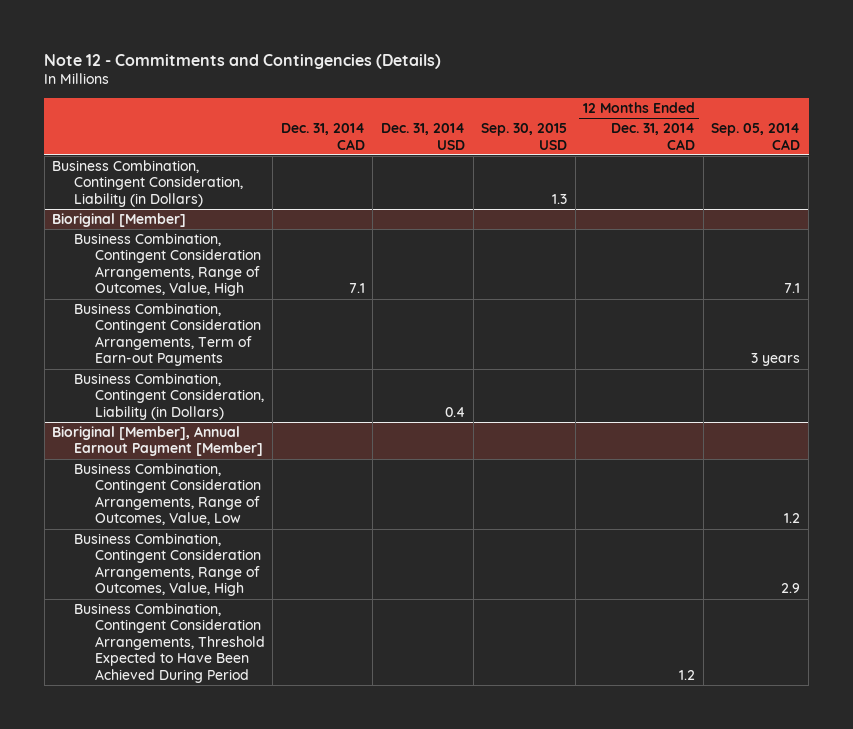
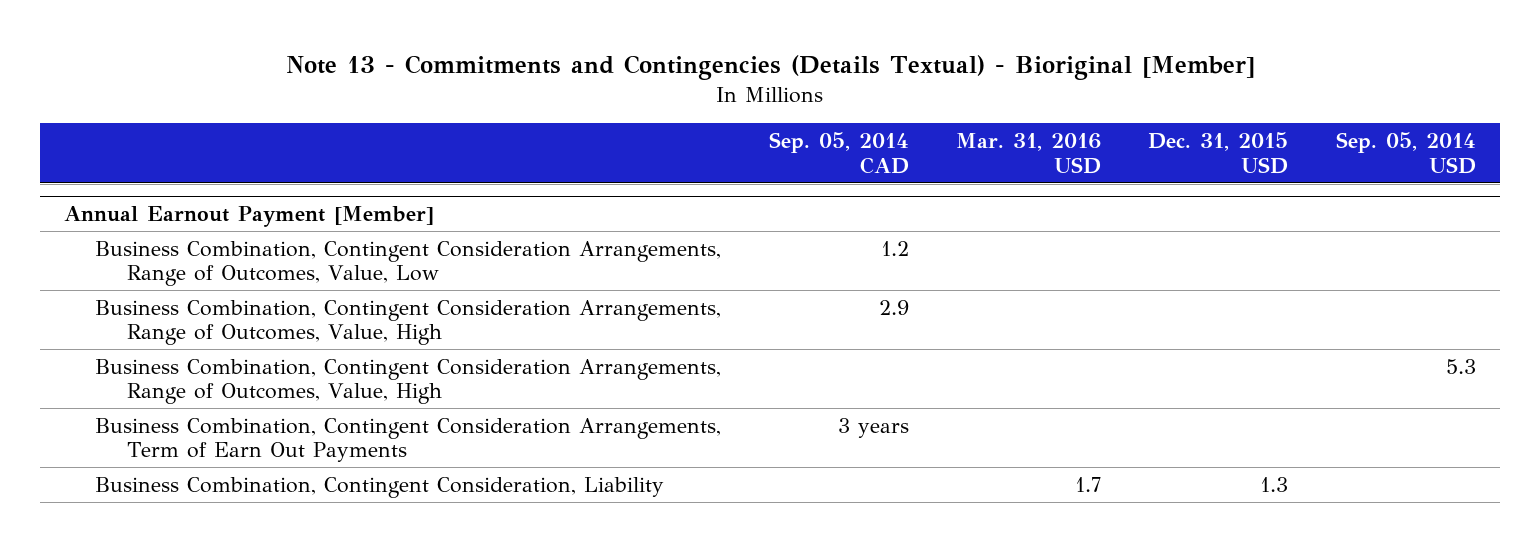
- Note 12 - Commitments and Contingencies (Details)
+ Note 13 - Commitments and Contingencies (Details Textual) - Bioriginal [Member]
- | Dec. 31, 2014 CAD | Dec. 31, 2014 USD | Sep. 30, 2015 USD | 12 Months Ended Dec. 31, 2014 CAD | Sep. 05, 2014 CAD
+ | Sep. 05, 2014 CAD | Mar. 31, 2016 USD | Dec. 31, 2015 USD | Sep. 05, 2014 USD
- Business Combination, Contingent Consideration, Liability (in Dollars) | | | 1.3 | |
- Bioriginal [Member]
- Business Combination, Contingent Consideration Arrangements, Range of Outcomes, Value, High | 7.1 | | | | 7.1
- Business Combination, Contingent Consideration Arrangements, Term of Earn-out Payments | | | | | 3 years
- Business Combination, Contingent Consideration, Liability (in Dollars) | | 0.4 | | |
- Bioriginal [Member], Annual Earnout Payment [Member]
- Business Combination, Contingent Consideration Arrangements, Range of Outcomes, Value, Low | | | | | 1.2
- Business Combination, Contingent Consideration Arrangements, Range of Outcomes, Value, High | | | | | 2.9
- Business Combination, Contingent Consideration Arrangements, Threshold Expected to Have Been Achieved During Period | | | | 1.2 |
+ Annual Earnout Payment [Member]
+ Business Combination, Contingent Consideration Arrangements, Range of Outcomes, Value, Low | 1.2 | | |
+ Business Combination, Contingent Consideration Arrangements, Range of Outcomes, Value, High | 2.9 | | |
+ Business Combination, Contingent Consideration Arrangements, Range of Outcomes, Value, High | | | | 5.3
+ Business Combination, Contingent Consideration Arrangements, Term of Earn Out Payments | 3 years | | |
+ Business Combination, Contingent Consideration, Liability | | 1.7 | 1.3 |

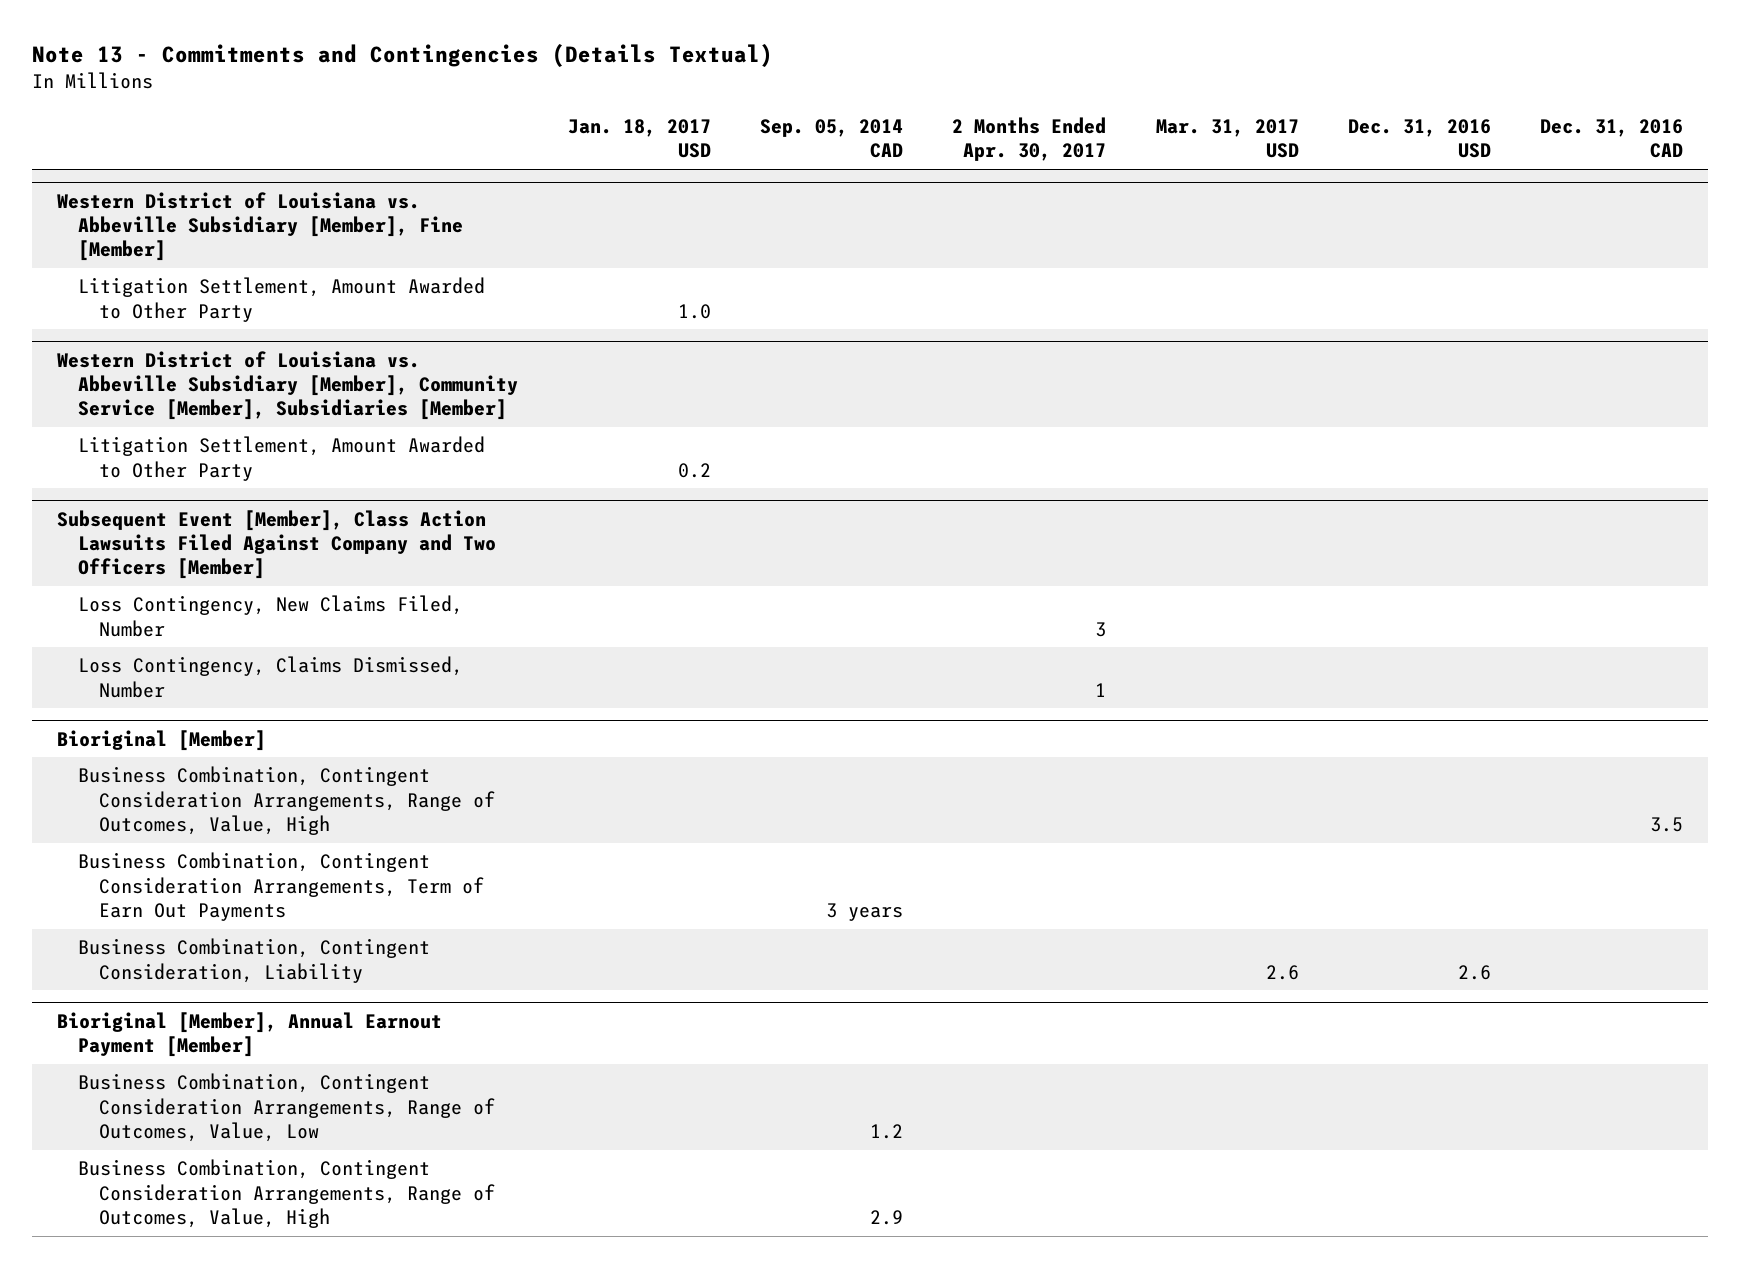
- Note 13 - Commitments and Contingencies (Details Textual) - Bioriginal [Member]
+ Note 13 - Commitments and Contingencies (Details Textual)
- | Sep. 05, 2014 CAD | Mar. 31, 2016 USD | Dec. 31, 2015 USD | Sep. 05, 2014 USD
+ | Jan. 18, 2017 USD | Sep. 05, 2014 CAD | 2 Months Ended Apr. 30, 2017 | Mar. 31, 2017 USD | Dec. 31, 2016 USD | Dec. 31, 2016 CAD
- Annual Earnout Payment [Member]
- Business Combination, Contingent Consideration Arrangements, Range of Outcomes, Value, Low | 1.2 | | |
- Business Combination, Contingent Consideration Arrangements, Range of Outcomes, Value, High | 2.9 | | |
+ Western District of Louisiana vs. Abbeville Subsidiary [Member], Fine [Member]
+ Litigation Settlement, Amount Awarded to Other Party | 1.0 | | | | |
+ Western District of Louisiana vs. Abbeville Subsidiary [Member], Community Service [Member], Subsidiaries [Member]
+ Litigation Settlement, Amount Awarded to Other Party | 0.2 | | | | |
+ Subsequent Event [Member], Class Action Lawsuits Filed Against Company and Two Officers [Member]
+ Loss Contingency, New Claims Filed, Number | | | 3 | | |
+ Loss Contingency, Claims Dismissed, Number | | | 1 | | |
+ Bioriginal [Member]
+ Bioriginal [Member], Annual Earnout Payment [Member]
+ Business Combination, Contingent Consideration Arrangements, Range of Outcomes, Value, Low | | 1.2 | | | |
+ Business Combination, Contingent Consideration Arrangements, Range of Outcomes, Value, High | | 2.9 | | | |

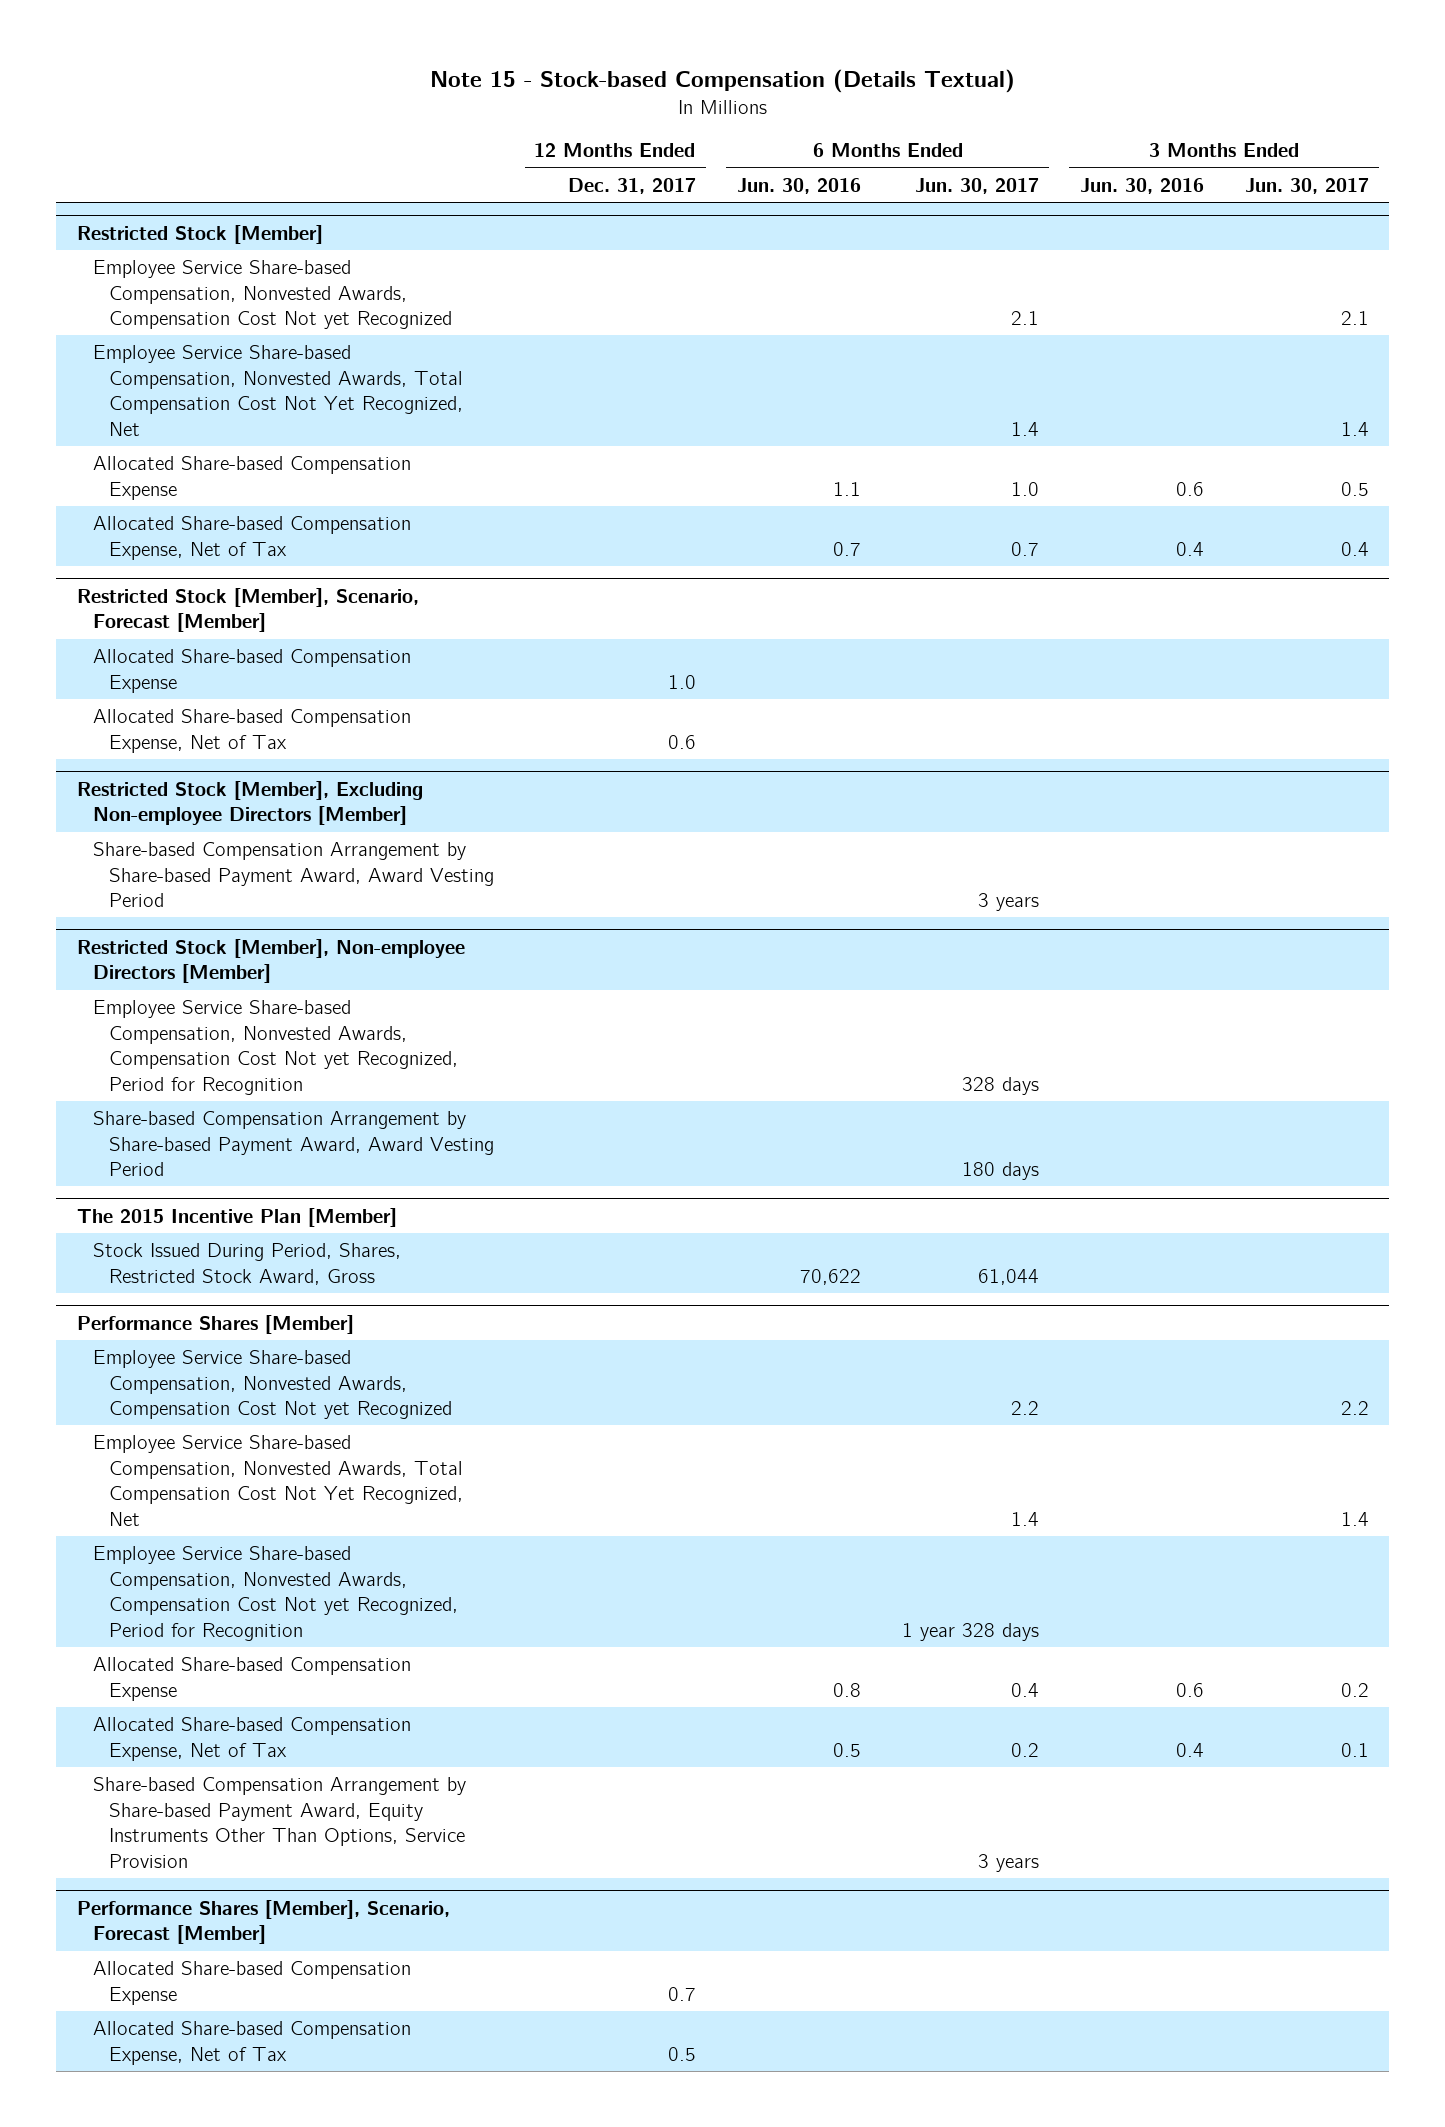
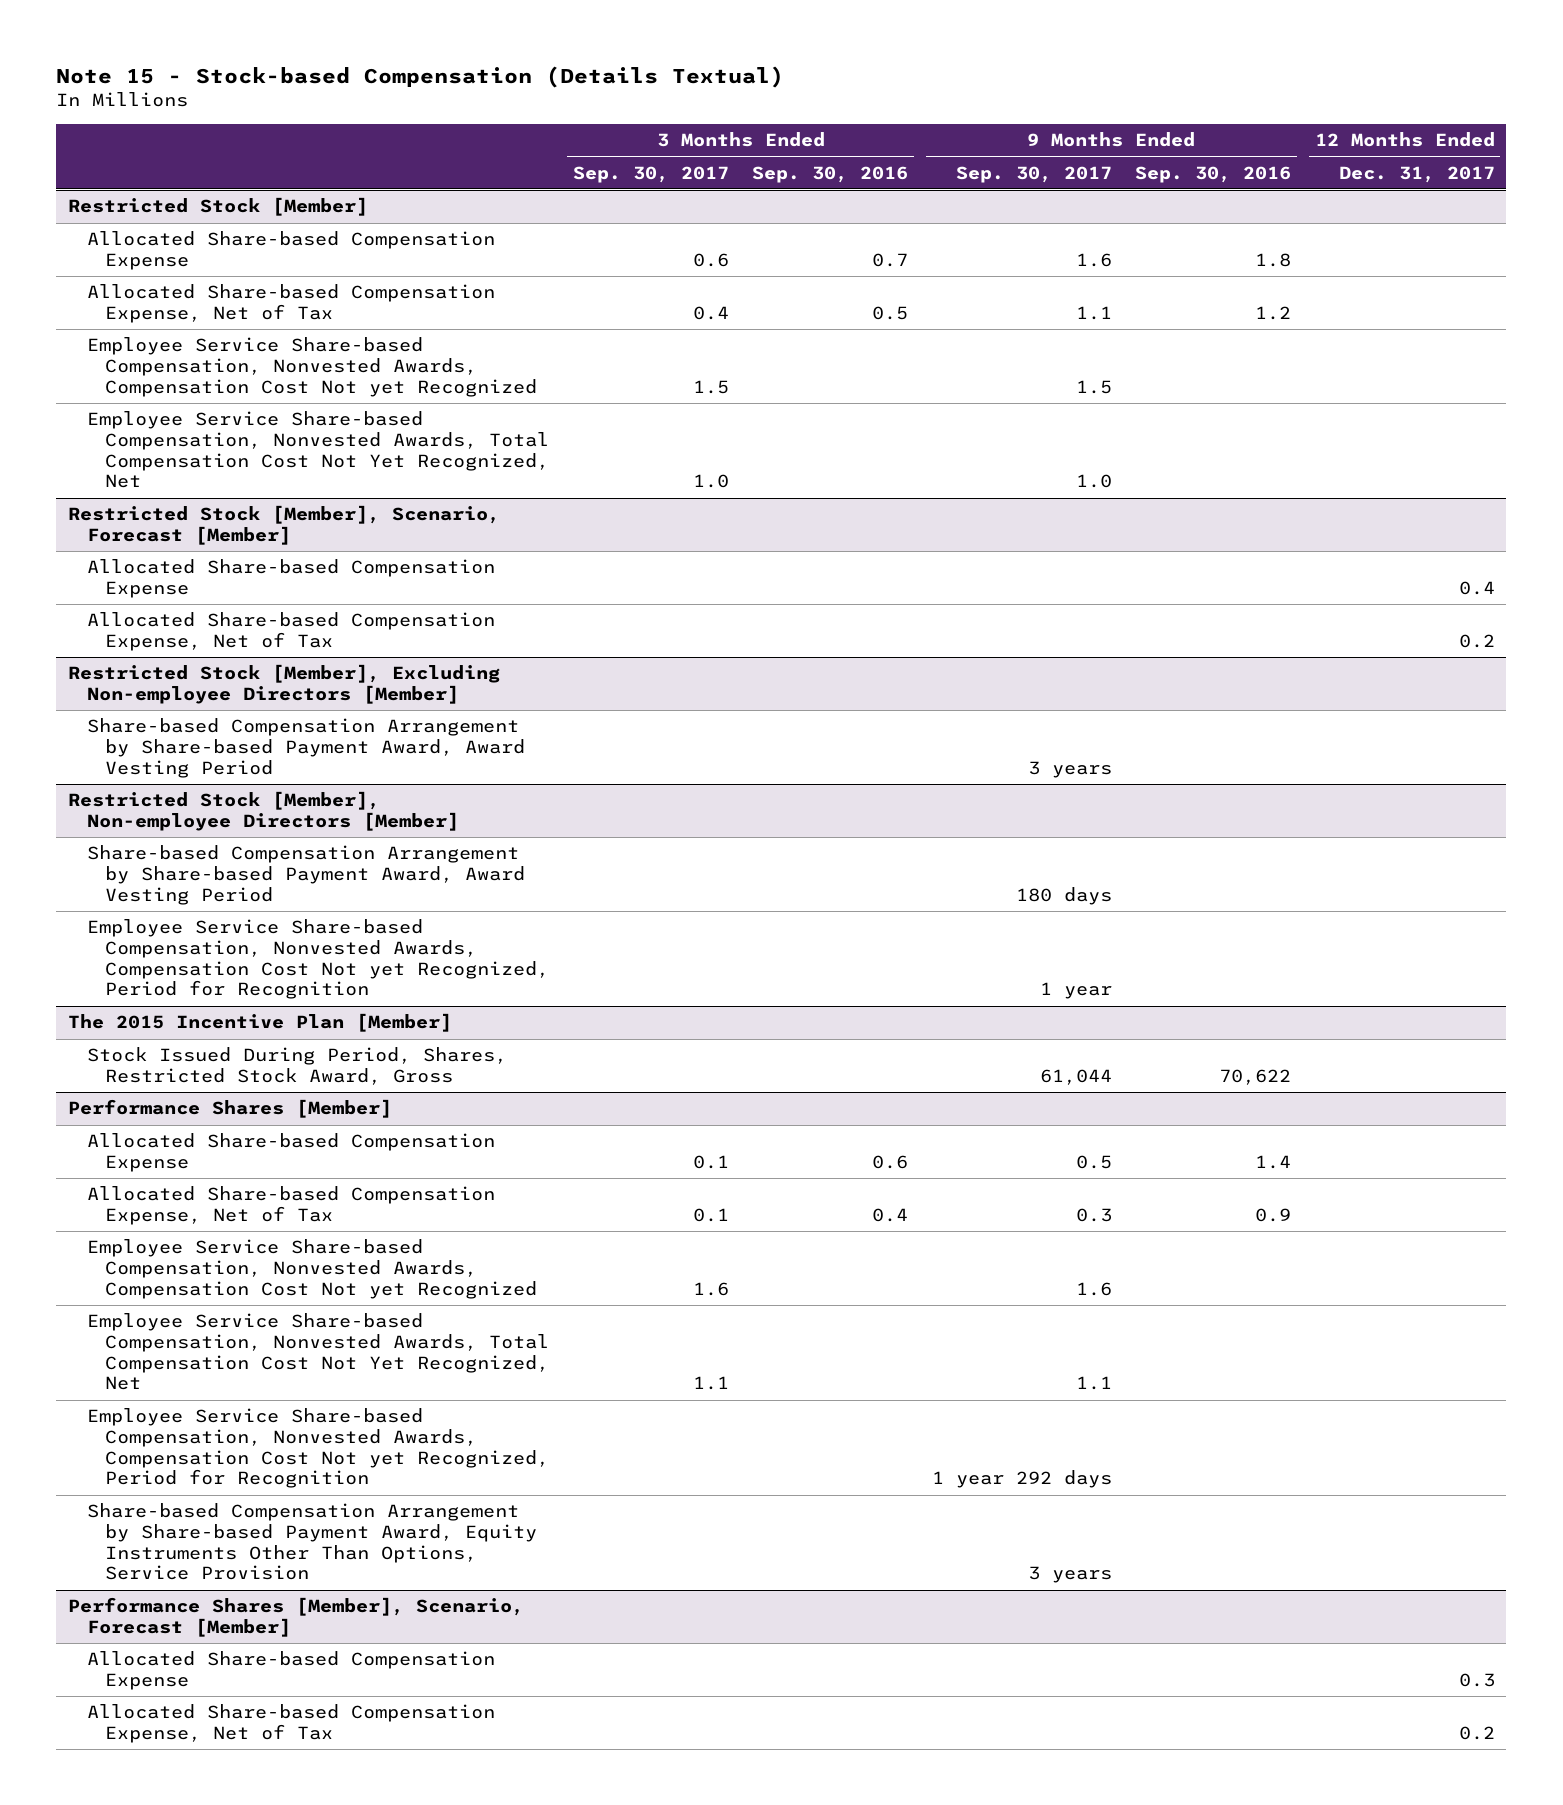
- | 12 Months Ended Dec. 31, 2017 | 6 Months Ended Jun. 30, 2016 | 6 Months Ended Jun. 30, 2017 | 3 Months Ended Jun. 30, 2016 | 3 Months Ended Jun. 30, 2017
+ | 3 Months Ended Sep. 30, 2017 | 3 Months Ended Sep. 30, 2016 | 9 Months Ended Sep. 30, 2017 | 9 Months Ended Sep. 30, 2016 | 12 Months Ended Dec. 31, 2017
@ Restricted Stock [Member]
moved down: Employee Service Share-based Compensation, Nonvested Awards, Compensation Cost Not yet Recognized | 1.5 | | 1.5 | |
moved down: Employee Service Share-based Compensation, Nonvested Awards, Total Compensation Cost Not Yet Recognized, Net | 1.0 | | 1.0 | |
@ Restricted Stock [Member], Scenario, Forecast [Member]
- Allocated Share-based Compensation Expense | 1.0 | | | |
- Allocated Share-based Compensation Expense, Net of Tax | 0.6 | | | |
+ Allocated Share-based Compensation Expense | | | | | 0.4
+ Allocated Share-based Compensation Expense, Net of Tax | | | | | 0.2
@ Restricted Stock [Member], Non-employee Directors [Member]
moved down: Employee Service Share-based Compensation, Nonvested Awards, Compensation Cost Not yet Recognized, Period for Recognition | | | 1 year | |
@ Performance Shares [Member]
moved up: Allocated Share-based Compensation Expense | 0.1 | 0.6 | 0.5 | 1.4 |
moved up: Allocated Share-based Compensation Expense, Net of Tax | 0.1 | 0.4 | 0.3 | 0.9 |
@ Performance Shares [Member], Scenario, Forecast [Member]
- Allocated Share-based Compensation Expense | 0.7 | | | |
- Allocated Share-based Compensation Expense, Net of Tax | 0.5 | | | |
+ Allocated Share-based Compensation Expense | | | | | 0.3
+ Allocated Share-based Compensation Expense, Net of Tax | | | | | 0.2

